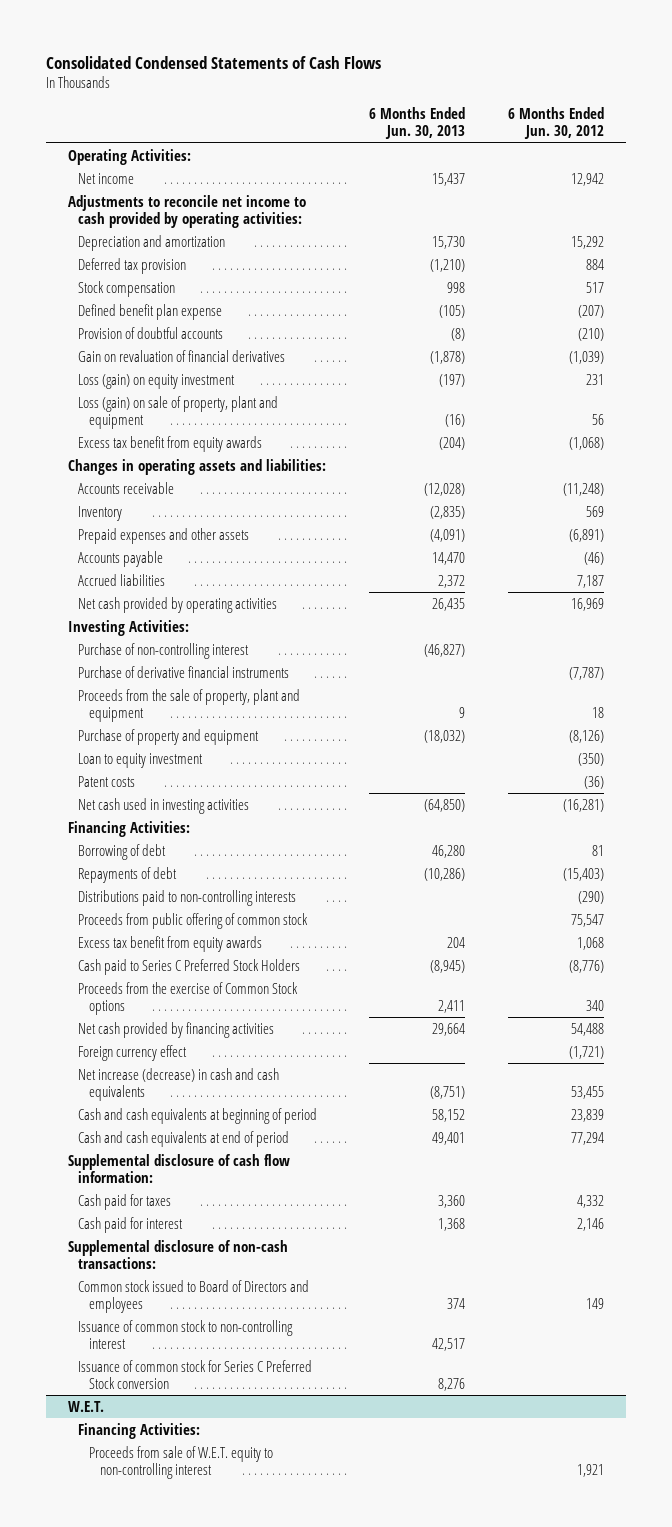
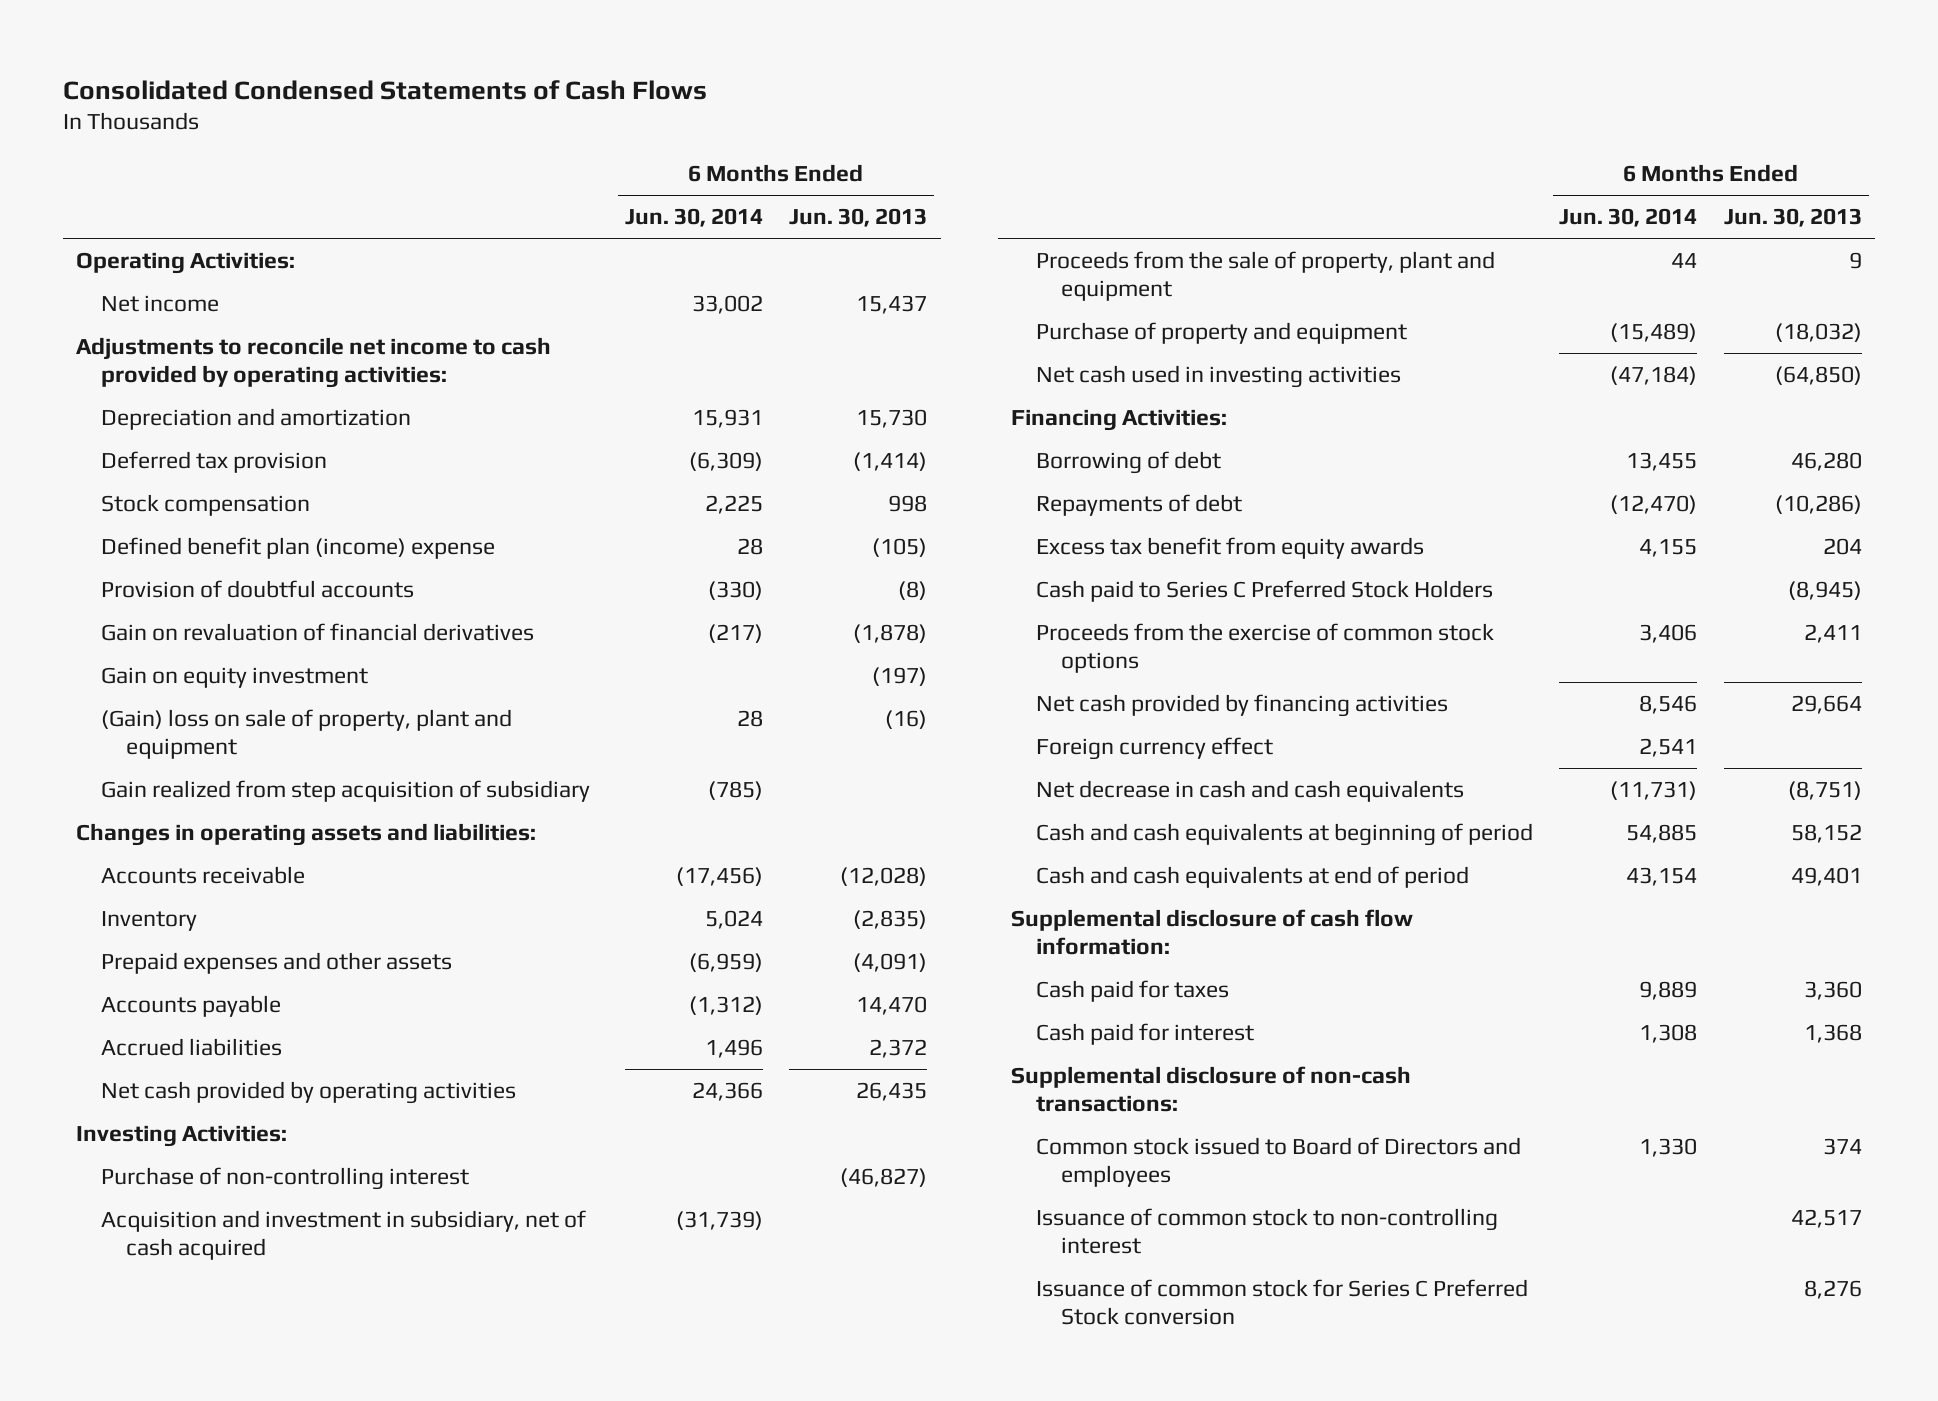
- | 6 Months Ended Jun. 30, 2013 | 6 Months Ended Jun. 30, 2012
+ | 6 Months Ended Jun. 30, 2014 | 6 Months Ended Jun. 30, 2013
- Deferred tax provision | (1,210) | 884
+ Deferred tax provision | (6,309) | (1,414)
- Defined benefit plan expense | (105) | (207)
+ Defined benefit plan (income) expense | 28 | (105)
- Loss (gain) on equity investment | (197) | 231
- Loss (gain) on sale of property, plant and equipment | (16) | 56
- Excess tax benefit from equity awards | (204) | (1,068)
+ Gain on equity investment | | (197)
+ (Gain) loss on sale of property, plant and equipment | 28 | (16)
+ Gain realized from step acquisition of subsidiary | (785) |
- Purchase of derivative financial instruments | | (7,787)
+ Acquisition and investment in subsidiary, net of cash acquired | (31,739) |
- Loan to equity investment | | (350)
- Patent costs | | (36)
- Distributions paid to non-controlling interests | | (290)
- Proceeds from public offering of common stock | | 75,547
- Proceeds from the exercise of Common Stock options | 2,411 | 340
+ Proceeds from the exercise of common stock options | 3,406 | 2,411
- Net increase (decrease) in cash and cash equivalents | (8,751) | 53,455
+ Net decrease in cash and cash equivalents | (11,731) | (8,751)
- W.E.T.
- Financing Activities:
- Proceeds from sale of W.E.T. equity to non-controlling interest | | 1,921

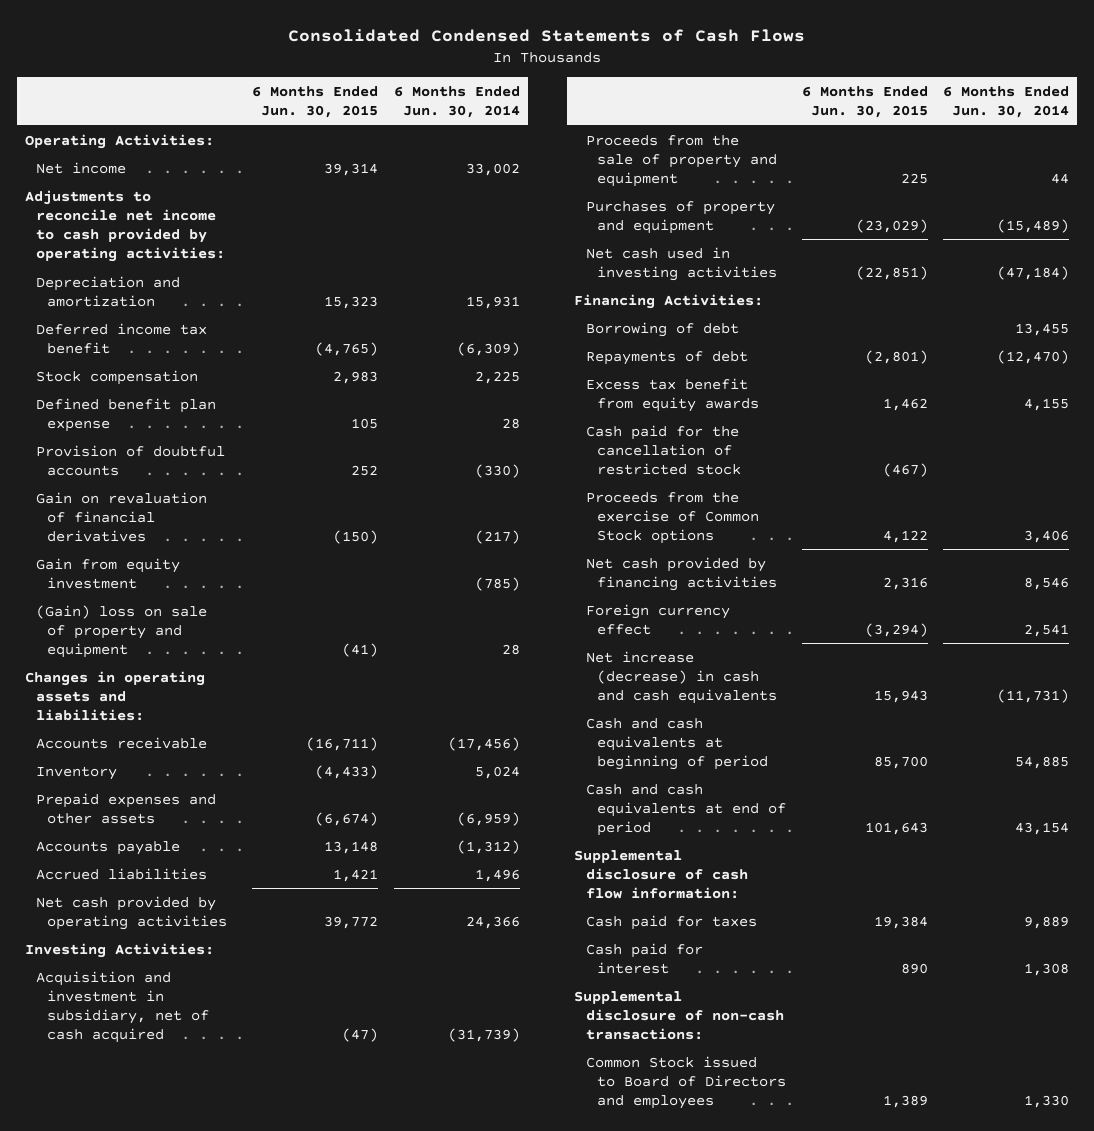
- | 6 Months Ended Jun. 30, 2014 | 6 Months Ended Jun. 30, 2013
+ | 6 Months Ended Jun. 30, 2015 | 6 Months Ended Jun. 30, 2014
- Deferred tax provision | (6,309) | (1,414)
+ Deferred income tax benefit | (4,765) | (6,309)
- Defined benefit plan (income) expense | 28 | (105)
+ Defined benefit plan expense | 105 | 28
- Gain on equity investment | | (197)
- (Gain) loss on sale of property, plant and equipment | 28 | (16)
- Gain realized from step acquisition of subsidiary | (785) |
+ Gain from equity investment | | (785)
+ (Gain) loss on sale of property and equipment | (41) | 28
- Purchase of non-controlling interest | | (46,827)
- Proceeds from the sale of property, plant and equipment | 44 | 9
- Purchase of property and equipment | (15,489) | (18,032)
+ Proceeds from the sale of property and equipment | 225 | 44
+ Purchases of property and equipment | (23,029) | (15,489)
- Cash paid to Series C Preferred Stock Holders | | (8,945)
- Proceeds from the exercise of common stock options | 3,406 | 2,411
+ Cash paid for the cancellation of restricted stock | (467) |
+ Proceeds from the exercise of Common Stock options | 4,122 | 3,406
- Net decrease in cash and cash equivalents | (11,731) | (8,751)
+ Net increase (decrease) in cash and cash equivalents | 15,943 | (11,731)
- Common stock issued to Board of Directors and employees | 1,330 | 374
- Issuance of common stock to non-controlling interest | | 42,517
- Issuance of common stock for Series C Preferred Stock conversion | | 8,276
+ Common Stock issued to Board of Directors and employees | 1,389 | 1,330

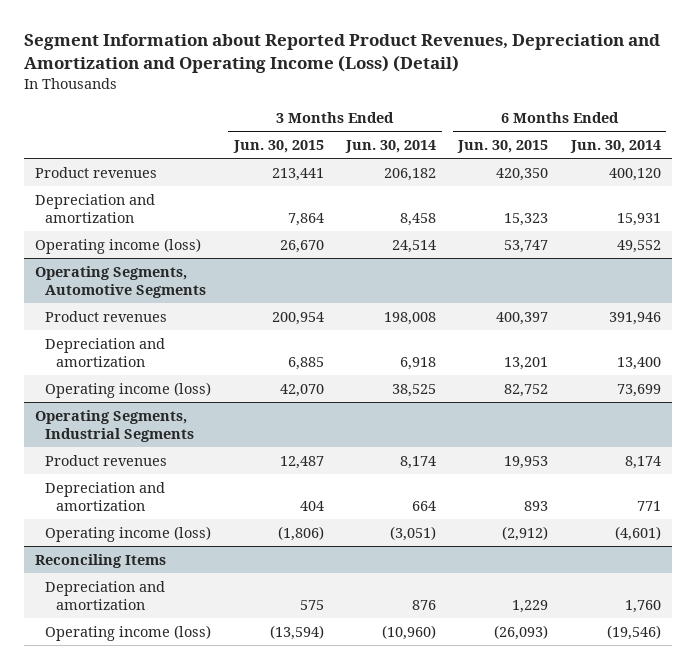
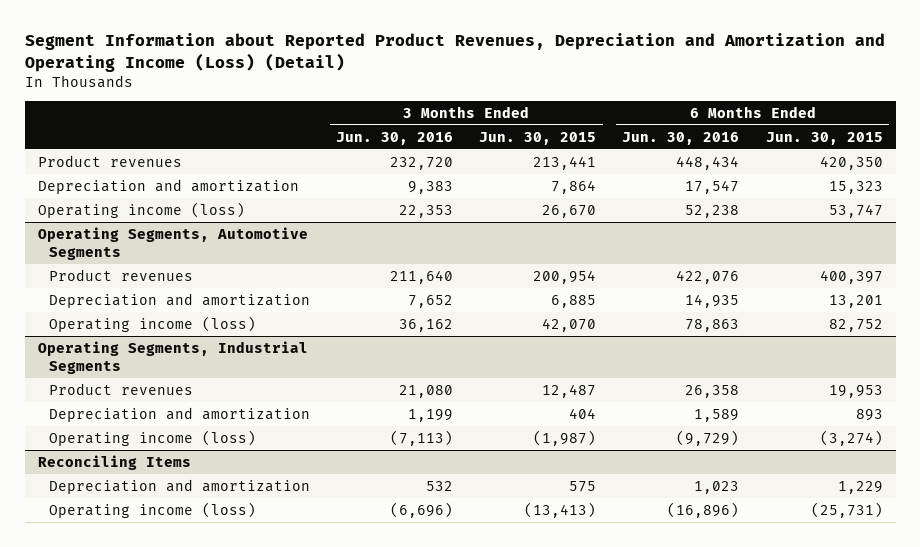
- | 3 Months Ended Jun. 30, 2015 | 3 Months Ended Jun. 30, 2014 | 6 Months Ended Jun. 30, 2015 | 6 Months Ended Jun. 30, 2014
+ | 3 Months Ended Jun. 30, 2016 | 3 Months Ended Jun. 30, 2015 | 6 Months Ended Jun. 30, 2016 | 6 Months Ended Jun. 30, 2015
@ Operating Segments, Industrial Segments
- Operating income (loss) | (1,806) | (3,051) | (2,912) | (4,601)
+ Operating income (loss) | (7,113) | (1,987) | (9,729) | (3,274)
@ Reconciling Items
- Operating income (loss) | (13,594) | (10,960) | (26,093) | (19,546)
+ Operating income (loss) | (6,696) | (13,413) | (16,896) | (25,731)

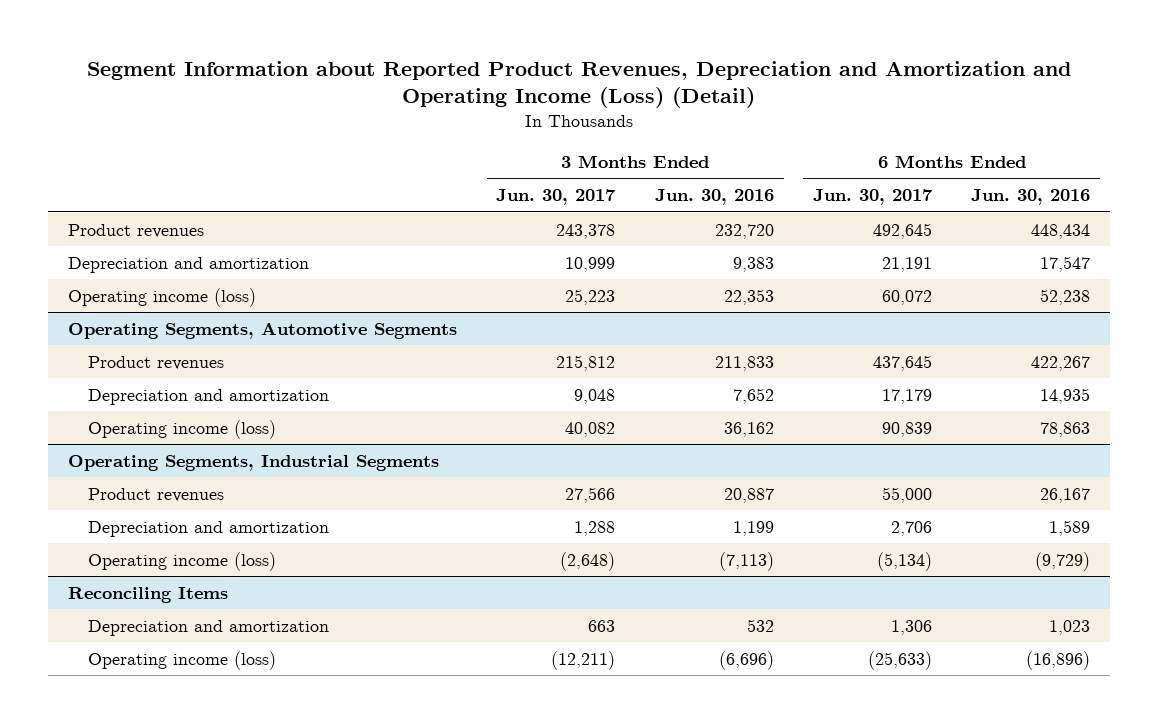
- | 3 Months Ended Jun. 30, 2016 | 3 Months Ended Jun. 30, 2015 | 6 Months Ended Jun. 30, 2016 | 6 Months Ended Jun. 30, 2015
+ | 3 Months Ended Jun. 30, 2017 | 3 Months Ended Jun. 30, 2016 | 6 Months Ended Jun. 30, 2017 | 6 Months Ended Jun. 30, 2016
@ Operating Segments, Automotive Segments
- Product revenues | 211,640 | 200,954 | 422,076 | 400,397
+ Product revenues | 215,812 | 211,833 | 437,645 | 422,267
@ Operating Segments, Industrial Segments
- Product revenues | 21,080 | 12,487 | 26,358 | 19,953
+ Product revenues | 27,566 | 20,887 | 55,000 | 26,167

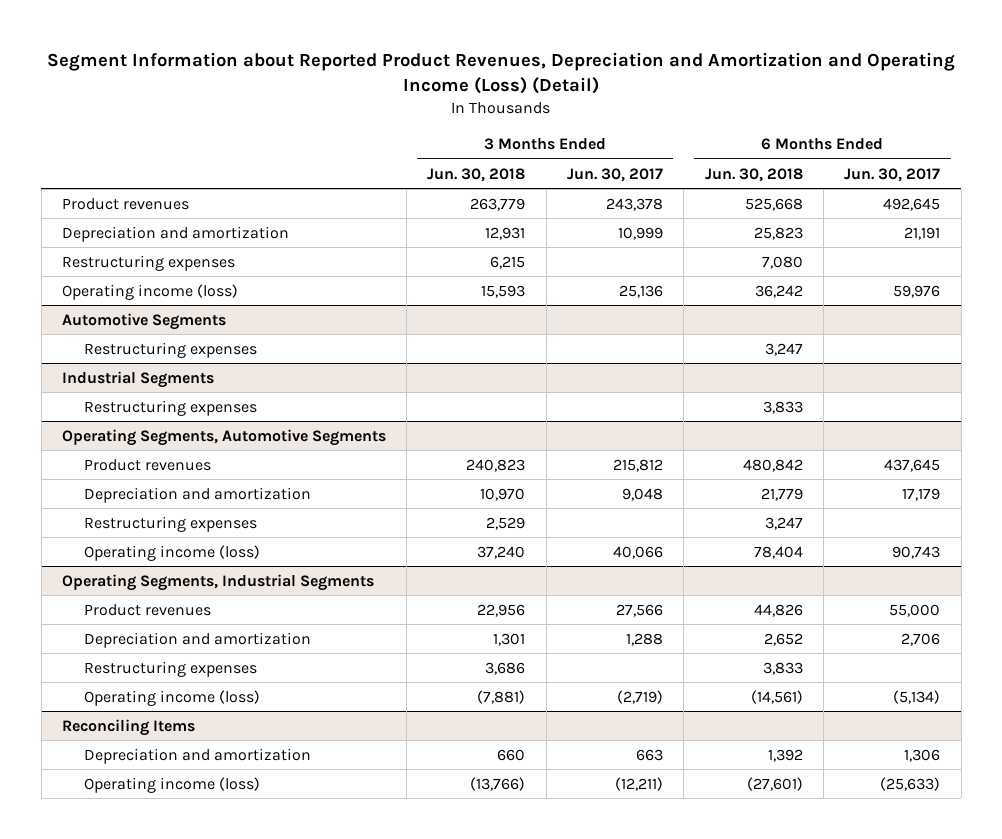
- | 3 Months Ended Jun. 30, 2017 | 3 Months Ended Jun. 30, 2016 | 6 Months Ended Jun. 30, 2017 | 6 Months Ended Jun. 30, 2016
+ | 3 Months Ended Jun. 30, 2018 | 3 Months Ended Jun. 30, 2017 | 6 Months Ended Jun. 30, 2018 | 6 Months Ended Jun. 30, 2017
- Operating income (loss) | 25,223 | 22,353 | 60,072 | 52,238
+ Restructuring expenses | 6,215 | | 7,080 |
+ Operating income (loss) | 15,593 | 25,136 | 36,242 | 59,976
+ Automotive Segments
+ Restructuring expenses | | | 3,247 |
+ Industrial Segments
+ Restructuring expenses | | | 3,833 |
@ Operating Segments, Automotive Segments
- Operating income (loss) | 40,082 | 36,162 | 90,839 | 78,863
+ Restructuring expenses | 2,529 | | 3,247 |
+ Operating income (loss) | 37,240 | 40,066 | 78,404 | 90,743
@ Operating Segments, Industrial Segments
- Operating income (loss) | (2,648) | (7,113) | (5,134) | (9,729)
+ Restructuring expenses | 3,686 | | 3,833 |
+ Operating income (loss) | (7,881) | (2,719) | (14,561) | (5,134)

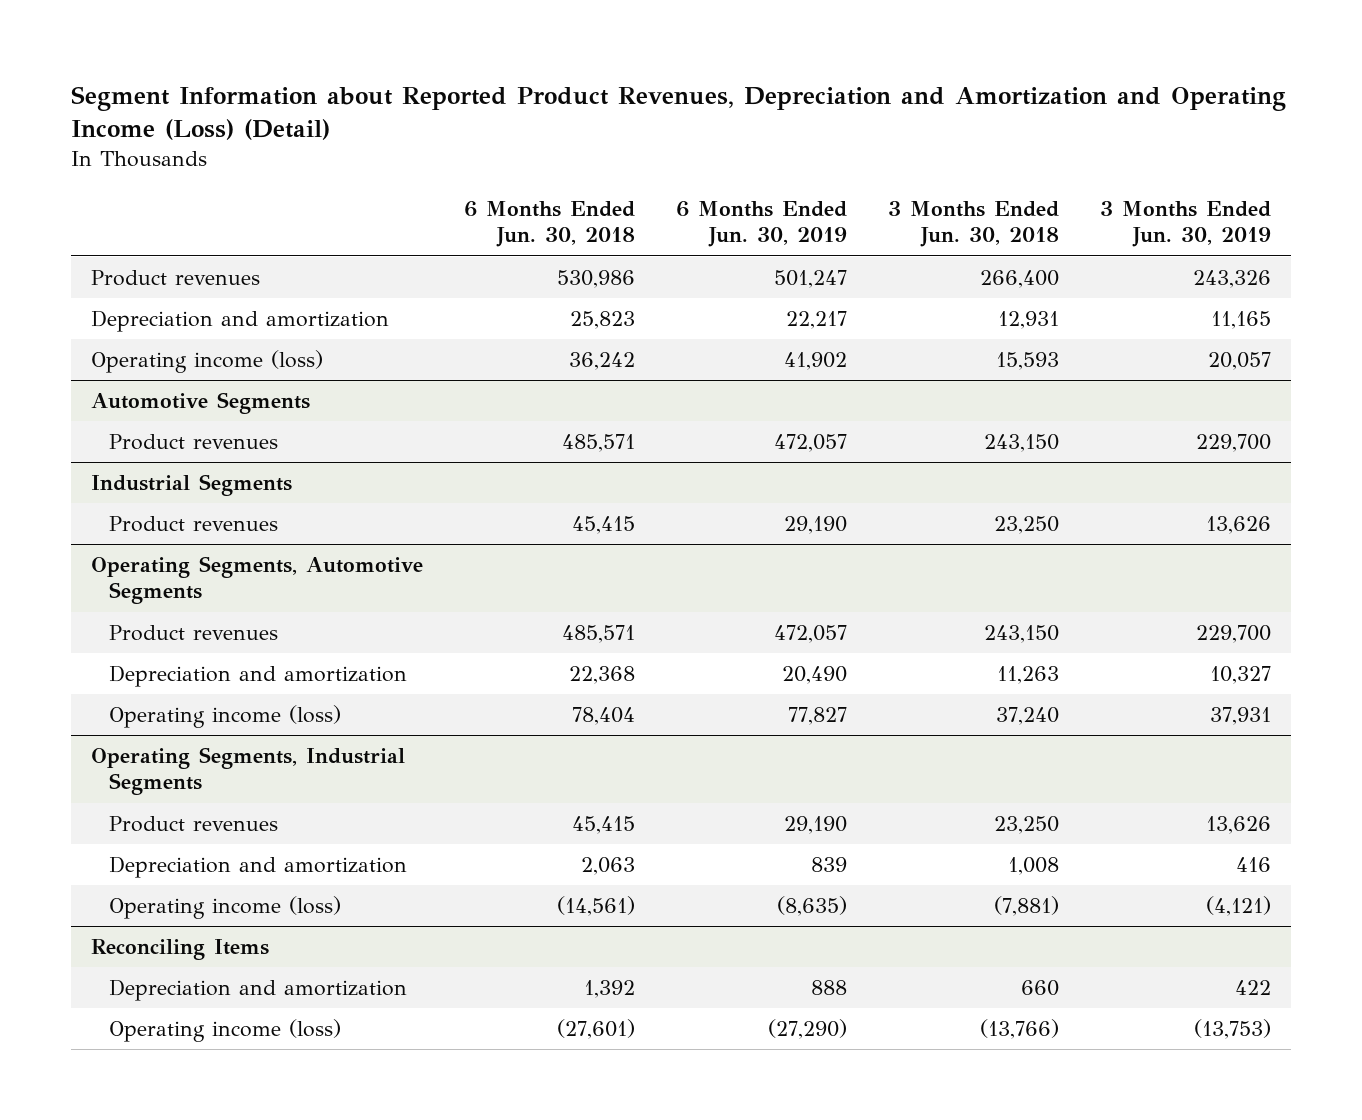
- | 3 Months Ended Jun. 30, 2018 | 3 Months Ended Jun. 30, 2017 | 6 Months Ended Jun. 30, 2018 | 6 Months Ended Jun. 30, 2017
+ | 6 Months Ended Jun. 30, 2018 | 6 Months Ended Jun. 30, 2019 | 3 Months Ended Jun. 30, 2018 | 3 Months Ended Jun. 30, 2019
- Product revenues | 263,779 | 243,378 | 525,668 | 492,645
+ Product revenues | 530,986 | 501,247 | 266,400 | 243,326
- Restructuring expenses | 6,215 | | 7,080 |
@ Automotive Segments
- Restructuring expenses | | | 3,247 |
+ Product revenues | 485,571 | 472,057 | 243,150 | 229,700
@ Industrial Segments
- Restructuring expenses | | | 3,833 |
+ Product revenues | 45,415 | 29,190 | 23,250 | 13,626
@ Operating Segments, Automotive Segments
- Product revenues | 240,823 | 215,812 | 480,842 | 437,645
- Depreciation and amortization | 10,970 | 9,048 | 21,779 | 17,179
- Restructuring expenses | 2,529 | | 3,247 |
+ Product revenues | 485,571 | 472,057 | 243,150 | 229,700
+ Depreciation and amortization | 22,368 | 20,490 | 11,263 | 10,327
@ Operating Segments, Industrial Segments
- Product revenues | 22,956 | 27,566 | 44,826 | 55,000
- Depreciation and amortization | 1,301 | 1,288 | 2,652 | 2,706
- Restructuring expenses | 3,686 | | 3,833 |
+ Product revenues | 45,415 | 29,190 | 23,250 | 13,626
+ Depreciation and amortization | 2,063 | 839 | 1,008 | 416

